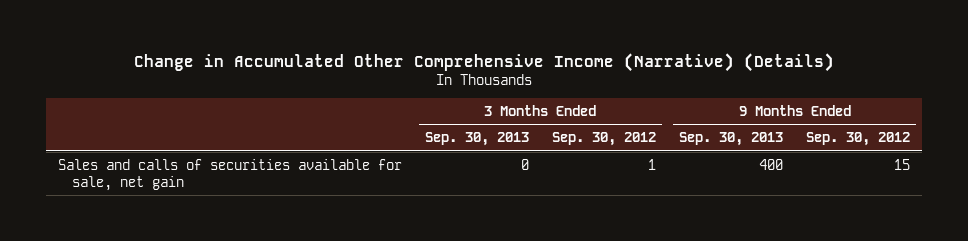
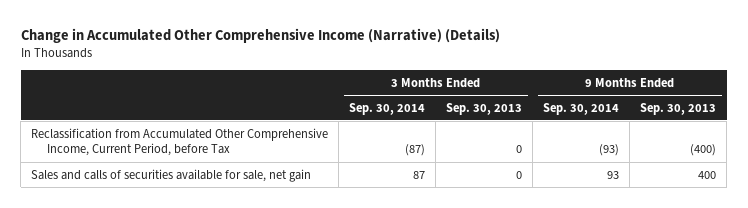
- | 3 Months Ended Sep. 30, 2013 | 3 Months Ended Sep. 30, 2012 | 9 Months Ended Sep. 30, 2013 | 9 Months Ended Sep. 30, 2012
+ | 3 Months Ended Sep. 30, 2014 | 3 Months Ended Sep. 30, 2013 | 9 Months Ended Sep. 30, 2014 | 9 Months Ended Sep. 30, 2013
+ Reclassification from Accumulated Other Comprehensive Income, Current Period, before Tax | (87) | 0 | (93) | (400)

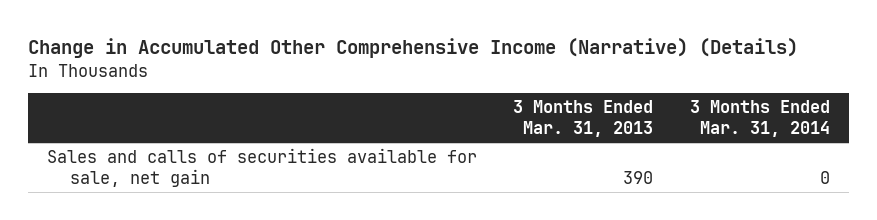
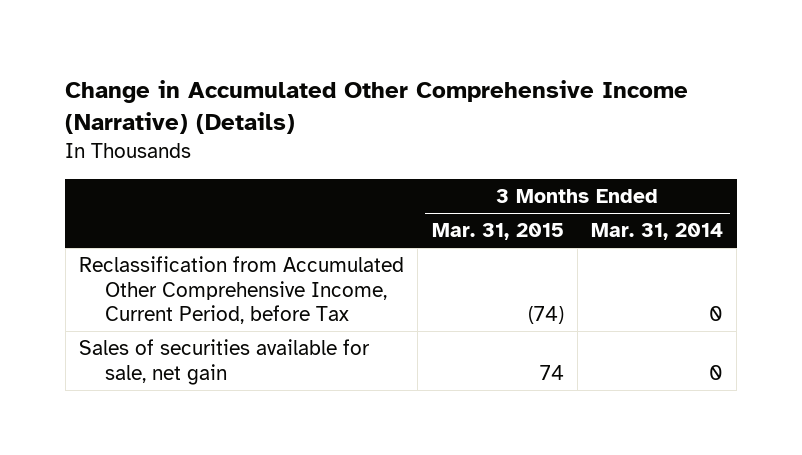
- | 3 Months Ended Mar. 31, 2013 | 3 Months Ended Mar. 31, 2014
+ | 3 Months Ended Mar. 31, 2015 | 3 Months Ended Mar. 31, 2014
- Sales and calls of securities available for sale, net gain | 390 | 0
+ Reclassification from Accumulated Other Comprehensive Income, Current Period, before Tax | (74) | 0
+ Sales of securities available for sale, net gain | 74 | 0

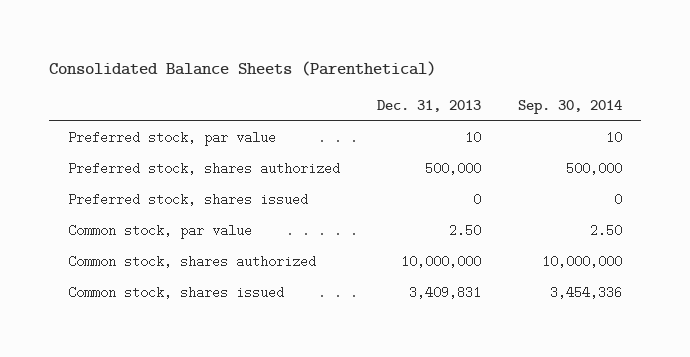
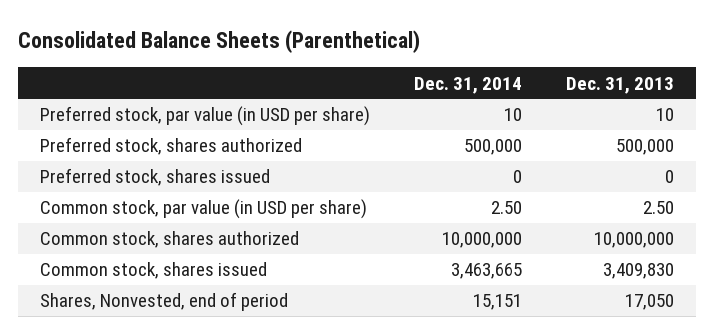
- | Dec. 31, 2013 | Sep. 30, 2014
+ | Dec. 31, 2014 | Dec. 31, 2013
- Preferred stock, par value | 10 | 10
+ Preferred stock, par value (in USD per share) | 10 | 10
- Common stock, par value | 2.50 | 2.50
+ Common stock, par value (in USD per share) | 2.50 | 2.50
- Common stock, shares issued | 3,409,831 | 3,454,336
+ Common stock, shares issued | 3,463,665 | 3,409,830
+ Shares, Nonvested, end of period | 15,151 | 17,050

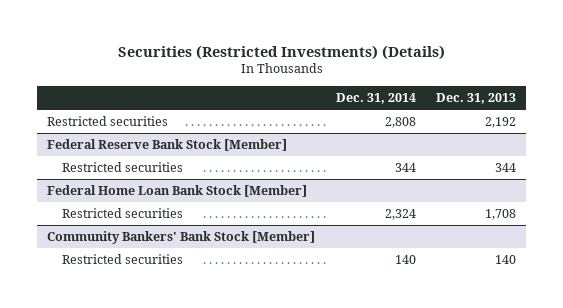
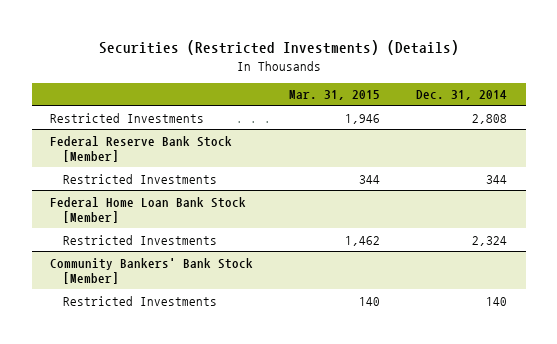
- | Dec. 31, 2014 | Dec. 31, 2013
+ | Mar. 31, 2015 | Dec. 31, 2014
- Restricted securities | 2,808 | 2,192
+ Restricted Investments | 1,946 | 2,808
@ Federal Reserve Bank Stock [Member]
- Restricted securities | 344 | 344
+ Restricted Investments | 344 | 344
@ Federal Home Loan Bank Stock [Member]
- Restricted securities | 2,324 | 1,708
+ Restricted Investments | 1,462 | 2,324
@ Community Bankers' Bank Stock [Member]
- Restricted securities | 140 | 140
+ Restricted Investments | 140 | 140

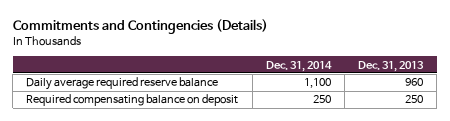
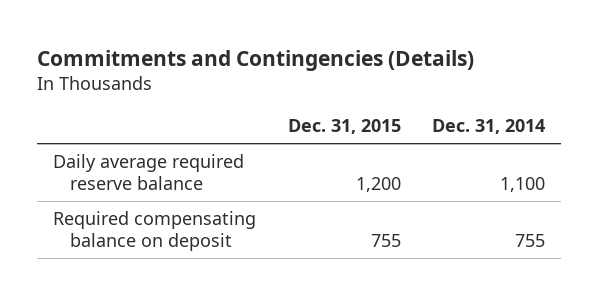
- | Dec. 31, 2014 | Dec. 31, 2013
+ | Dec. 31, 2015 | Dec. 31, 2014
- Required compensating balance on deposit | 250 | 250
+ Required compensating balance on deposit | 755 | 755

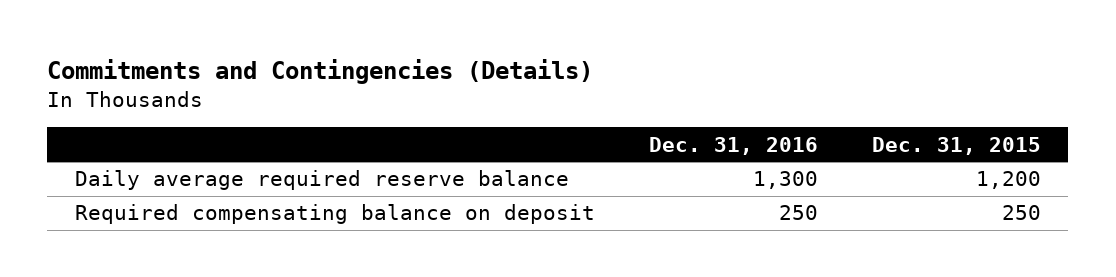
- | Dec. 31, 2015 | Dec. 31, 2014
+ | Dec. 31, 2016 | Dec. 31, 2015
- Required compensating balance on deposit | 755 | 755
+ Required compensating balance on deposit | 250 | 250

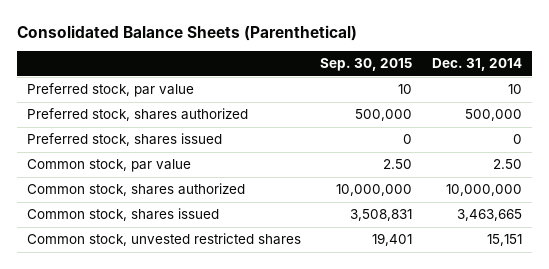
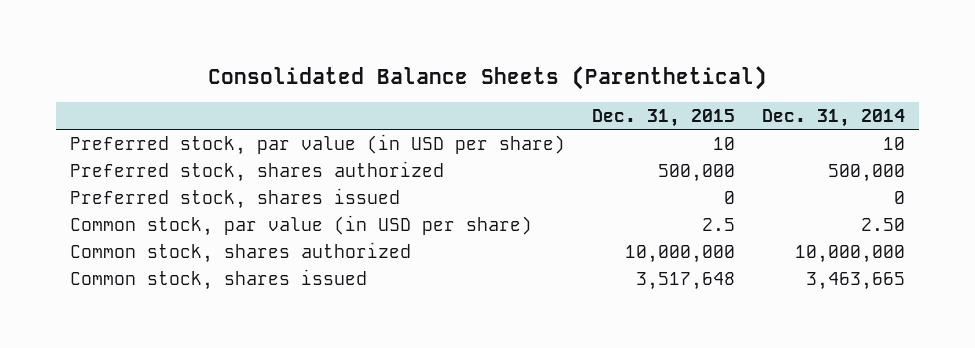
- | Sep. 30, 2015 | Dec. 31, 2014
+ | Dec. 31, 2015 | Dec. 31, 2014
- Preferred stock, par value | 10 | 10
+ Preferred stock, par value (in USD per share) | 10 | 10
- Common stock, par value | 2.50 | 2.50
+ Common stock, par value (in USD per share) | 2.5 | 2.50
- Common stock, unvested restricted shares | 19,401 | 15,151

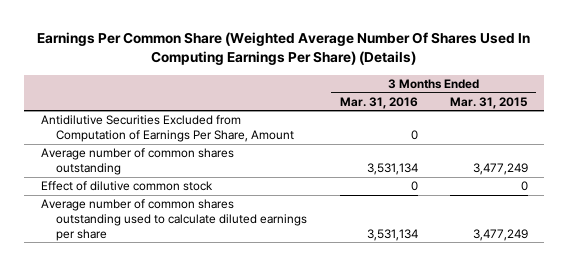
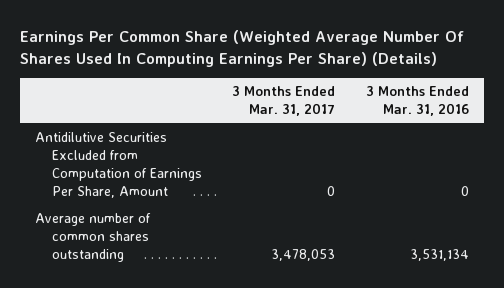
- | 3 Months Ended Mar. 31, 2016 | 3 Months Ended Mar. 31, 2015
+ | 3 Months Ended Mar. 31, 2017 | 3 Months Ended Mar. 31, 2016
- Effect of dilutive common stock | 0 | 0
- Average number of common shares outstanding used to calculate diluted earnings per share | 3,531,134 | 3,477,249

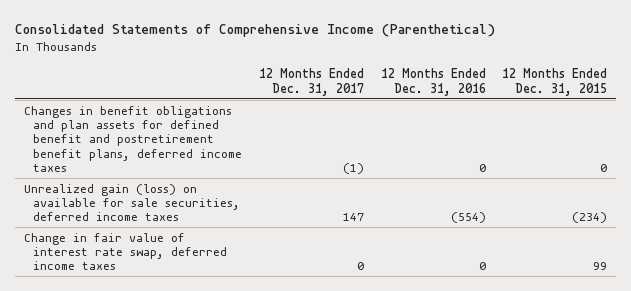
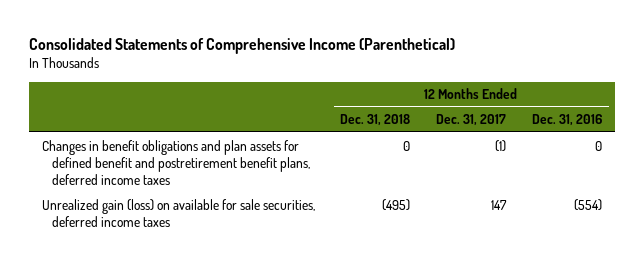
- | 12 Months Ended Dec. 31, 2017 | 12 Months Ended Dec. 31, 2016 | 12 Months Ended Dec. 31, 2015
+ | 12 Months Ended Dec. 31, 2018 | 12 Months Ended Dec. 31, 2017 | 12 Months Ended Dec. 31, 2016
- Change in fair value of interest rate swap, deferred income taxes | 0 | 0 | 99

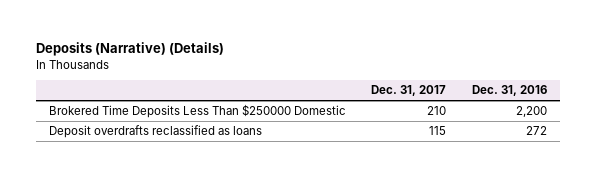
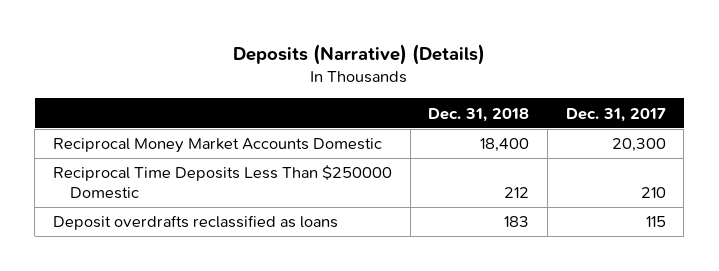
- | Dec. 31, 2017 | Dec. 31, 2016
+ | Dec. 31, 2018 | Dec. 31, 2017
- Brokered Time Deposits Less Than $250000 Domestic | 210 | 2,200
+ Reciprocal Money Market Accounts Domestic | 18,400 | 20,300
+ Reciprocal Time Deposits Less Than $250000 Domestic | 212 | 210

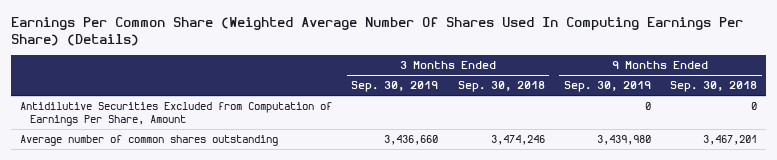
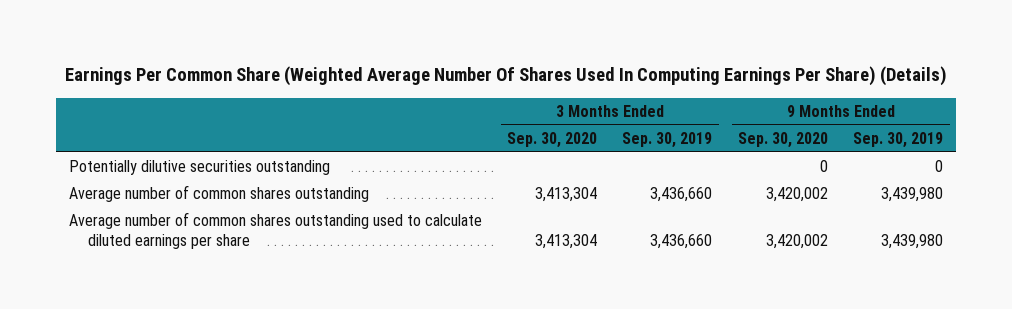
- | 3 Months Ended Sep. 30, 2019 | 3 Months Ended Sep. 30, 2018 | 9 Months Ended Sep. 30, 2019 | 9 Months Ended Sep. 30, 2018
+ | 3 Months Ended Sep. 30, 2020 | 3 Months Ended Sep. 30, 2019 | 9 Months Ended Sep. 30, 2020 | 9 Months Ended Sep. 30, 2019
- Antidilutive Securities Excluded from Computation of Earnings Per Share, Amount | | | 0 | 0
+ Potentially dilutive securities outstanding | | | 0 | 0
+ Average number of common shares outstanding used to calculate diluted earnings per share | 3,413,304 | 3,436,660 | 3,420,002 | 3,439,980

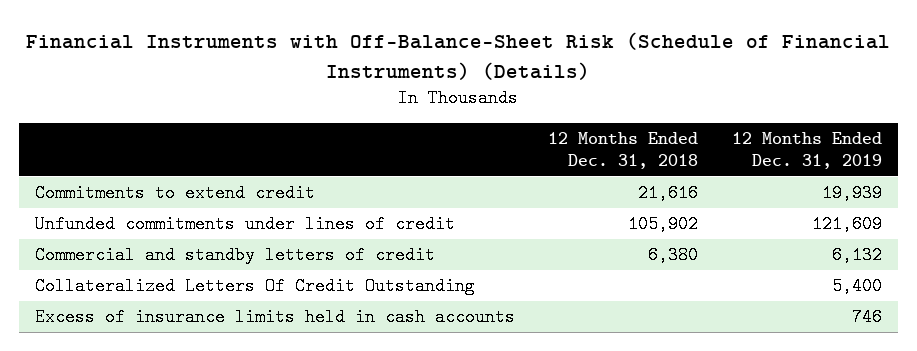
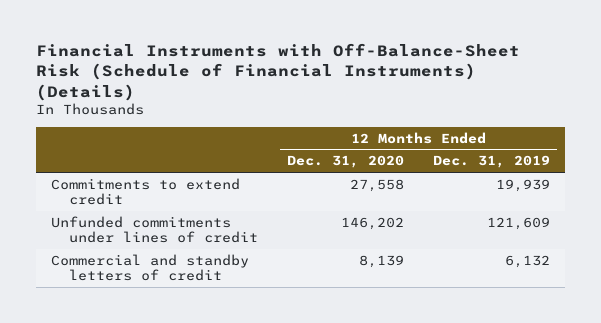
- | 12 Months Ended Dec. 31, 2018 | 12 Months Ended Dec. 31, 2019
+ | 12 Months Ended Dec. 31, 2020 | 12 Months Ended Dec. 31, 2019
- Collateralized Letters Of Credit Outstanding | | 5,400
- Excess of insurance limits held in cash accounts | | 746

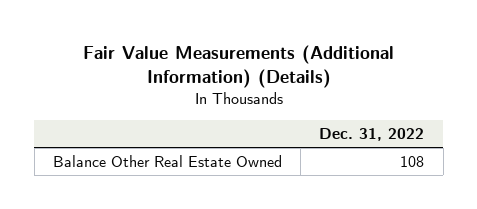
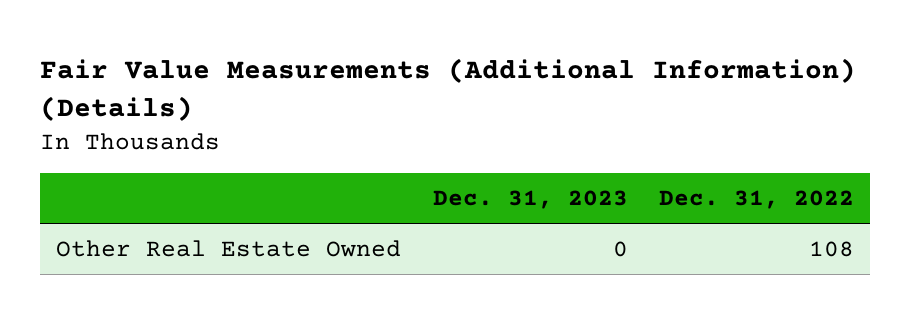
- | Dec. 31, 2022
+ | Dec. 31, 2023 | Dec. 31, 2022
- Balance Other Real Estate Owned | 108
+ Other Real Estate Owned | 0 | 108

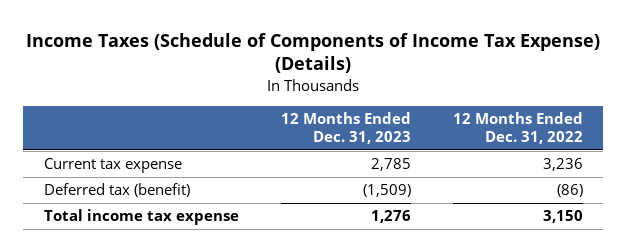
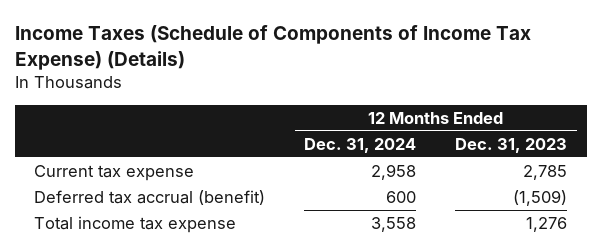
- | 12 Months Ended Dec. 31, 2023 | 12 Months Ended Dec. 31, 2022
+ | 12 Months Ended Dec. 31, 2024 | 12 Months Ended Dec. 31, 2023
- Deferred tax (benefit) | (1,509) | (86)
+ Deferred tax accrual (benefit) | 600 | (1,509)

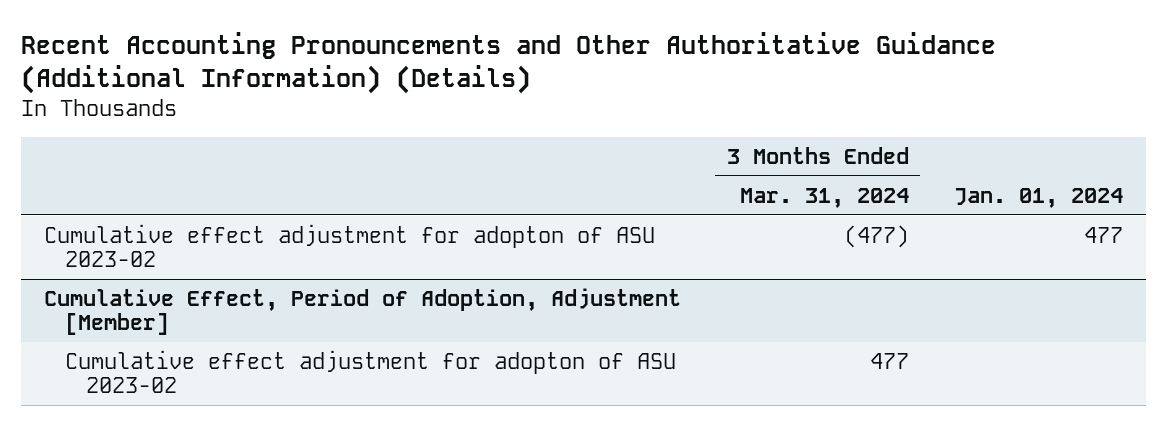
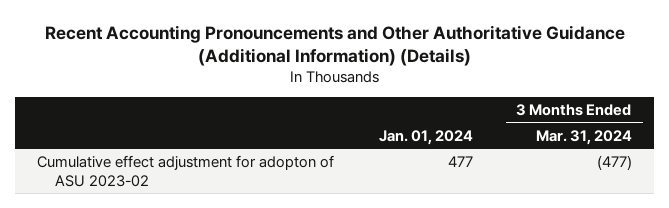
- | 3 Months Ended Mar. 31, 2024 | Jan. 01, 2024
+ | Jan. 01, 2024 | 3 Months Ended Mar. 31, 2024
- Cumulative Effect, Period of Adoption, Adjustment [Member]
- Cumulative effect adjustment for adopton of ASU 2023-02 | 477 |

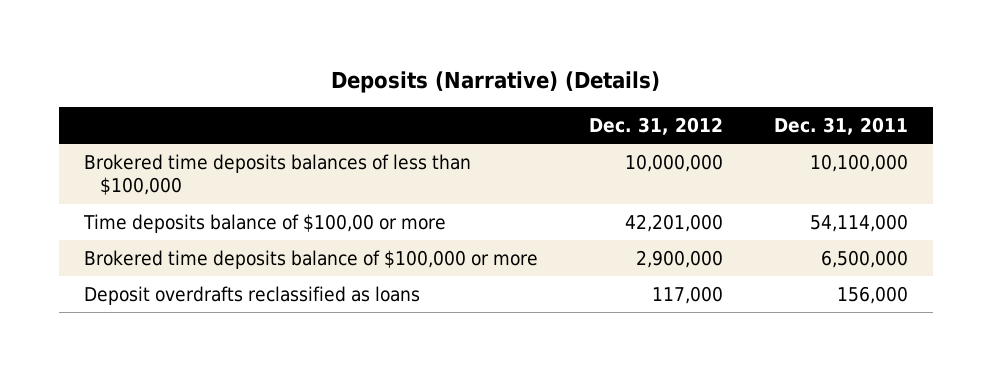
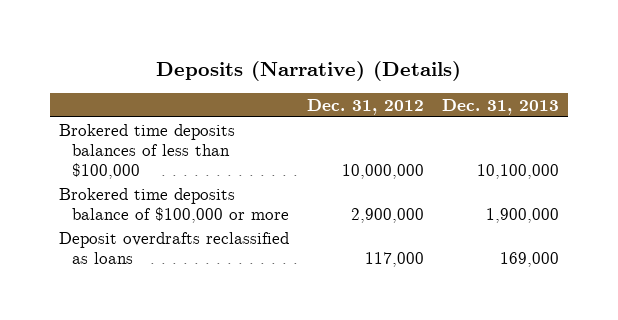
- | Dec. 31, 2012 | Dec. 31, 2011
+ | Dec. 31, 2012 | Dec. 31, 2013
- Time deposits balance of $100,00 or more | 42,201,000 | 54,114,000

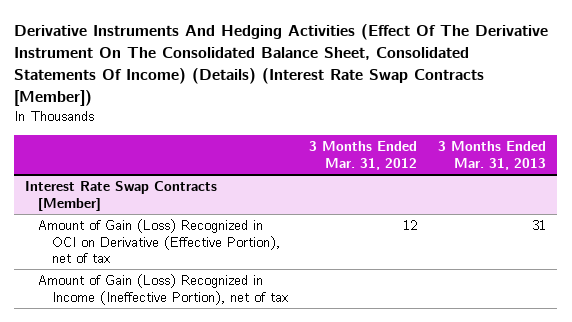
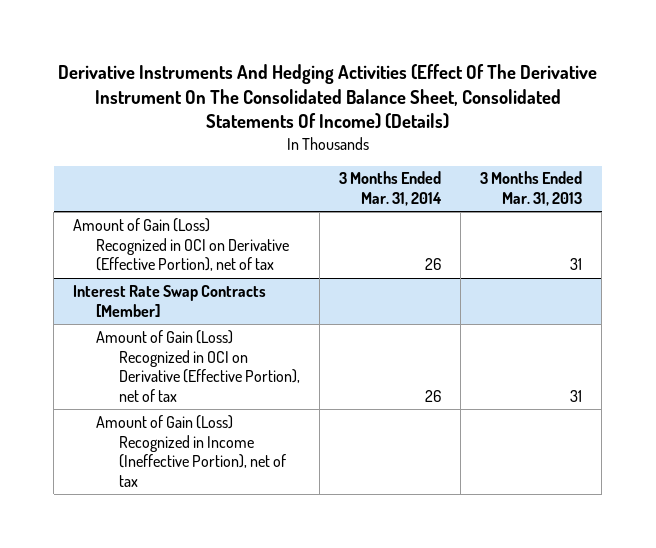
- Derivative Instruments And Hedging Activities (Effect Of The Derivative Instrument On The Consolidated Balance Sheet, Consolidated Statements Of Income) (Details) (Interest Rate Swap Contracts [Member])
+ Derivative Instruments And Hedging Activities (Effect Of The Derivative Instrument On The Consolidated Balance Sheet, Consolidated Statements Of Income) (Details)
- | 3 Months Ended Mar. 31, 2012 | 3 Months Ended Mar. 31, 2013
+ | 3 Months Ended Mar. 31, 2014 | 3 Months Ended Mar. 31, 2013
+ Amount of Gain (Loss) Recognized in OCI on Derivative (Effective Portion), net of tax | 26 | 31

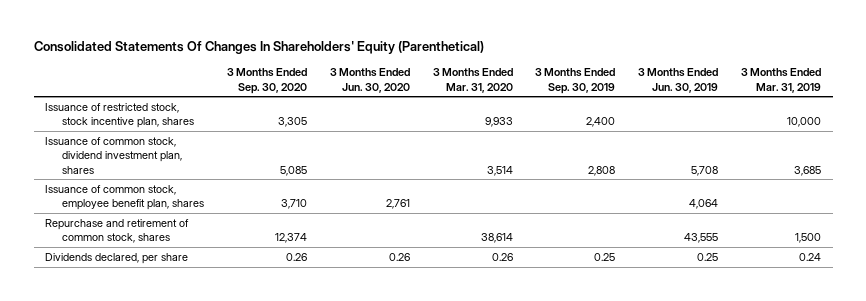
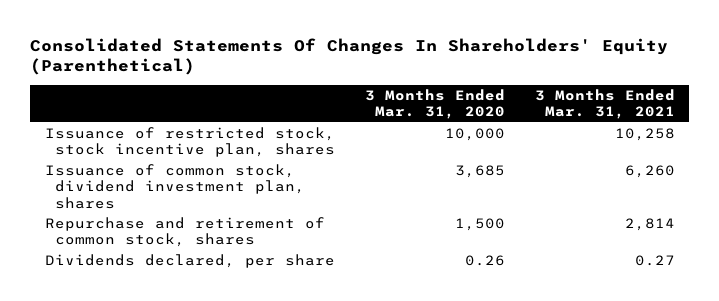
- | 3 Months Ended Sep. 30, 2020 | 3 Months Ended Jun. 30, 2020 | 3 Months Ended Mar. 31, 2020 | 3 Months Ended Sep. 30, 2019 | 3 Months Ended Jun. 30, 2019 | 3 Months Ended Mar. 31, 2019
+ | 3 Months Ended Mar. 31, 2020 | 3 Months Ended Mar. 31, 2021
- Issuance of restricted stock, stock incentive plan, shares | 3,305 | | 9,933 | 2,400 | | 10,000
- Issuance of common stock, dividend investment plan, shares | 5,085 | | 3,514 | 2,808 | 5,708 | 3,685
- Issuance of common stock, employee benefit plan, shares | 3,710 | 2,761 | | | 4,064 |
- Repurchase and retirement of common stock, shares | 12,374 | | 38,614 | | 43,555 | 1,500
+ Issuance of restricted stock, stock incentive plan, shares | 10,000 | 10,258
+ Issuance of common stock, dividend investment plan, shares | 3,685 | 6,260
+ Repurchase and retirement of common stock, shares | 1,500 | 2,814

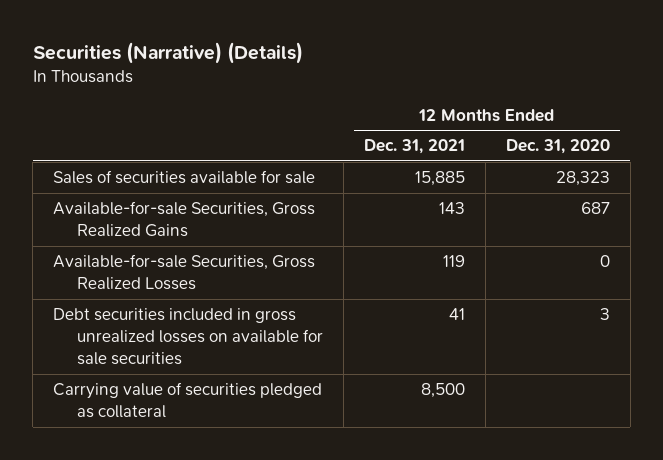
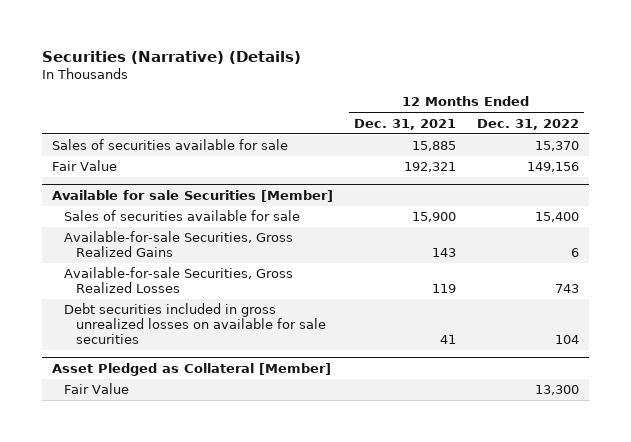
- | 12 Months Ended Dec. 31, 2021 | 12 Months Ended Dec. 31, 2020
+ | 12 Months Ended Dec. 31, 2021 | 12 Months Ended Dec. 31, 2022
+ Fair Value | 192,321 | 149,156
+ Available for sale Securities [Member]
+ Sales of securities available for sale | 15,900 | 15,400
- Carrying value of securities pledged as collateral | 8,500 |
+ Asset Pledged as Collateral [Member]
+ Fair Value | | 13,300

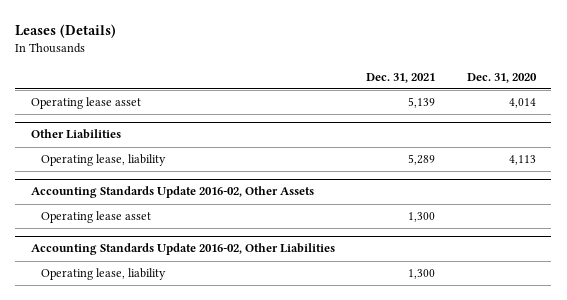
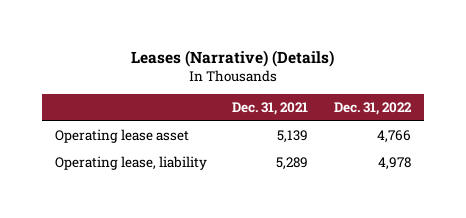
- Leases (Details)
+ Leases (Narrative) (Details)
- | Dec. 31, 2021 | Dec. 31, 2020
+ | Dec. 31, 2021 | Dec. 31, 2022
- Other Liabilities
- Accounting Standards Update 2016-02, Other Assets
- Operating lease asset | 1,300 |
- Accounting Standards Update 2016-02, Other Liabilities
- Operating lease, liability | 1,300 |

